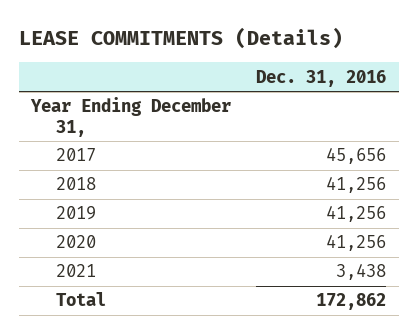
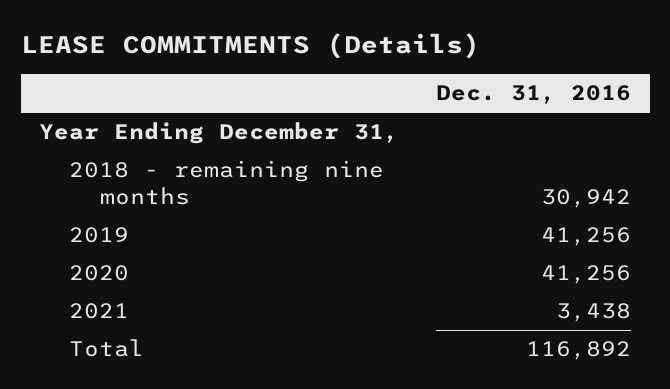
- 2017 | 45,656
- 2018 | 41,256
+ 2018 - remaining nine months | 30,942
- Total | 172,862
+ Total | 116,892

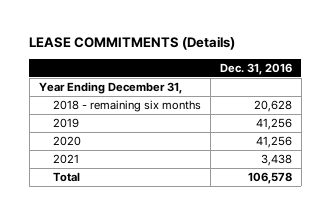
- 2018 - remaining nine months | 30,942
+ 2018 - remaining six months | 20,628
- Total | 116,892
+ Total | 106,578

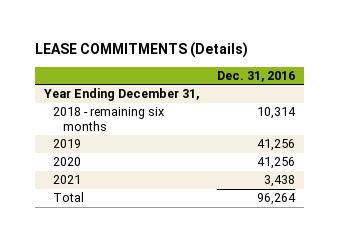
- 2018 - remaining six months | 20,628
+ 2018 - remaining six months | 10,314
- Total | 106,578
+ Total | 96,264

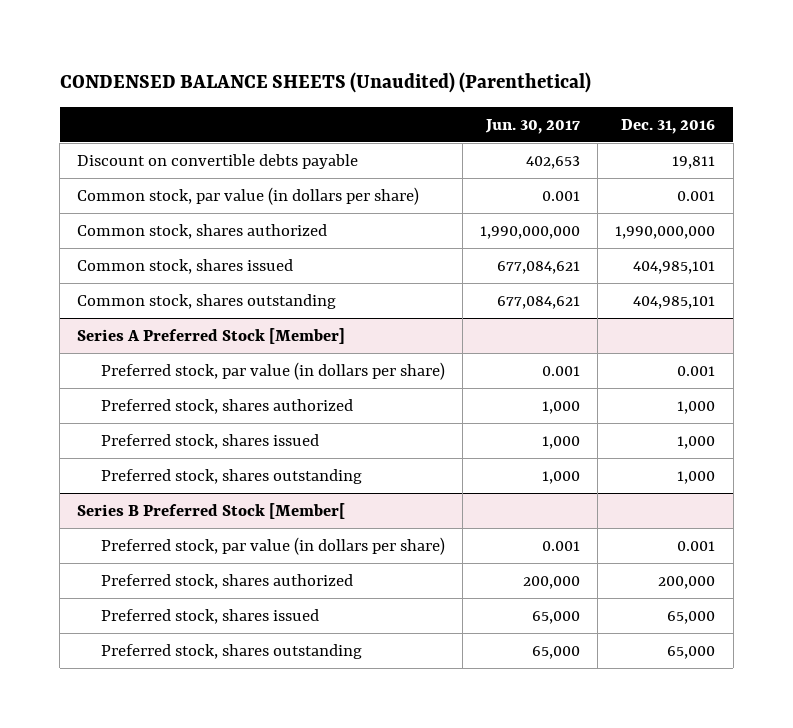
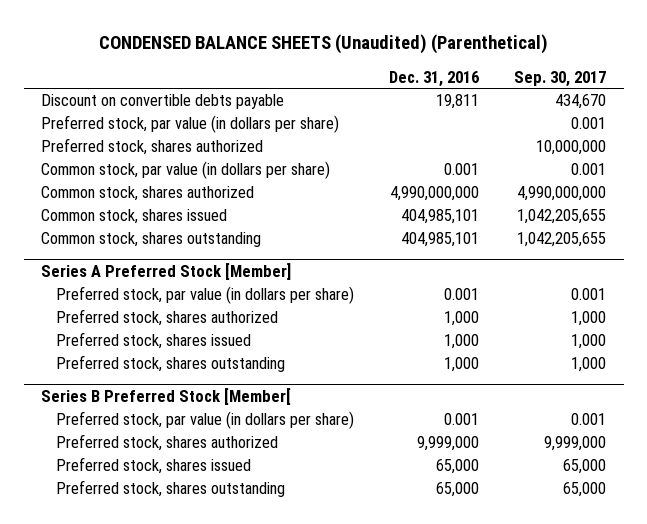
- | Jun. 30, 2017 | Dec. 31, 2016
+ | Dec. 31, 2016 | Sep. 30, 2017
+ Preferred stock, par value (in dollars per share) | | 0.001
+ Preferred stock, shares authorized | | 10,000,000
- Common stock, shares authorized | 1,990,000,000 | 1,990,000,000
+ Common stock, shares authorized | 4,990,000,000 | 4,990,000,000
@ Series B Preferred Stock [Member[
- Preferred stock, shares authorized | 200,000 | 200,000
+ Preferred stock, shares authorized | 9,999,000 | 9,999,000

